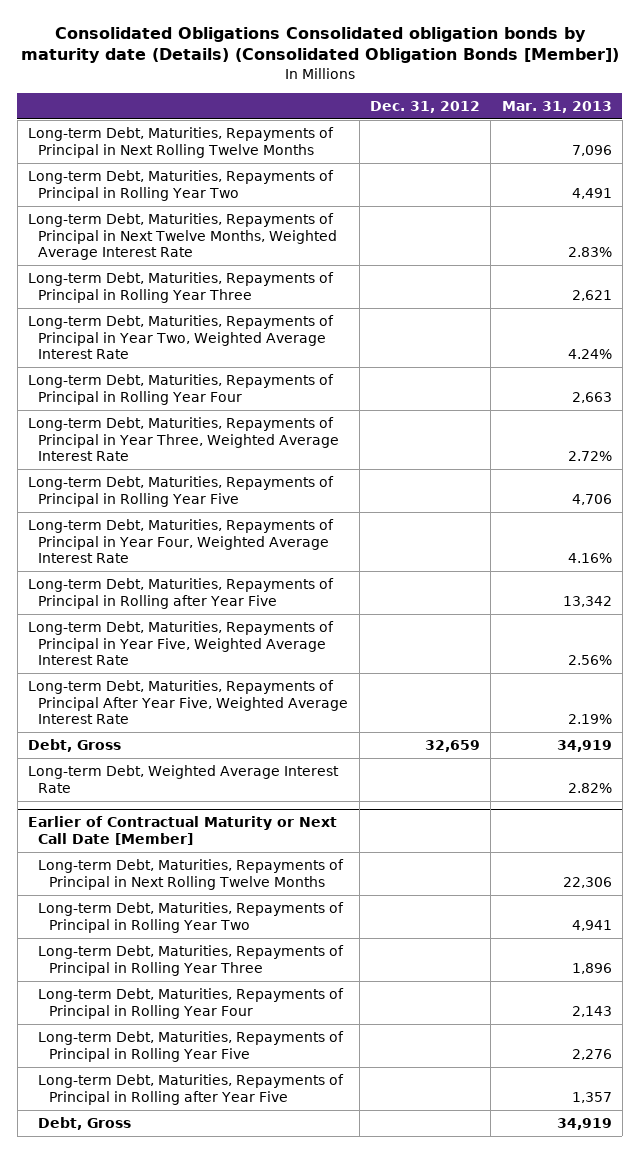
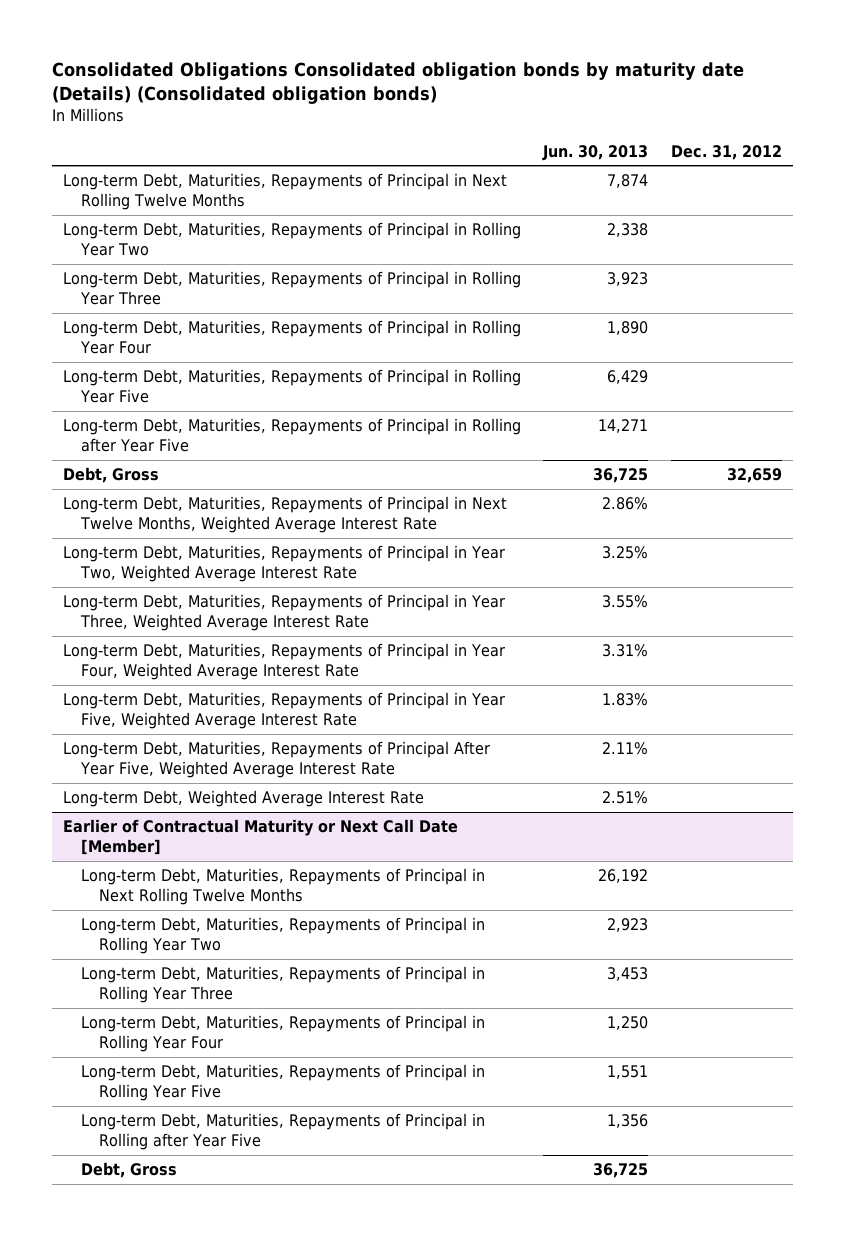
- Consolidated Obligations Consolidated obligation bonds by maturity date (Details) (Consolidated Obligation Bonds [Member])
+ Consolidated Obligations Consolidated obligation bonds by maturity date (Details) (Consolidated obligation bonds)
- | Dec. 31, 2012 | Mar. 31, 2013
+ | Jun. 30, 2013 | Dec. 31, 2012
moved up: Debt, Gross | 36,725 | 32,659
moved down: Long-term Debt, Maturities, Repayments of Principal in Next Twelve Months, Weighted Average Interest Rate | 2.86% |
moved down: Long-term Debt, Maturities, Repayments of Principal in Year Two, Weighted Average Interest Rate | 3.25% |
moved down: Long-term Debt, Maturities, Repayments of Principal in Year Three, Weighted Average Interest Rate | 3.55% |
moved down: Long-term Debt, Maturities, Repayments of Principal in Year Four, Weighted Average Interest Rate | 3.31% |

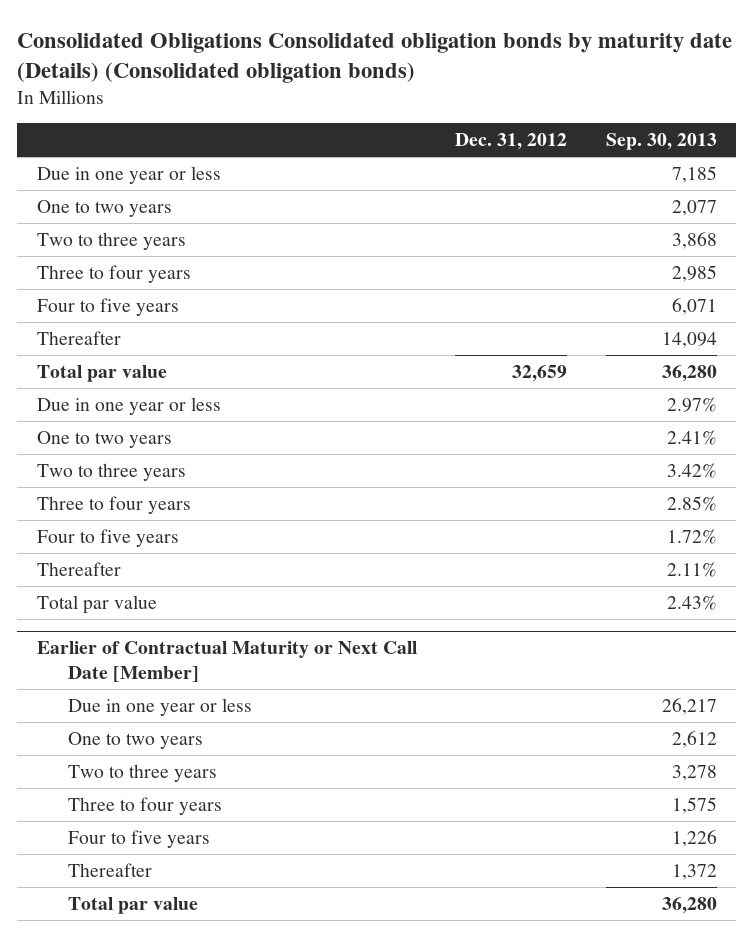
- | Jun. 30, 2013 | Dec. 31, 2012
+ | Dec. 31, 2012 | Sep. 30, 2013
- Long-term Debt, Maturities, Repayments of Principal in Next Rolling Twelve Months | 7,874 |
- Long-term Debt, Maturities, Repayments of Principal in Rolling Year Two | 2,338 |
- Long-term Debt, Maturities, Repayments of Principal in Rolling Year Three | 3,923 |
- Long-term Debt, Maturities, Repayments of Principal in Rolling Year Four | 1,890 |
- Long-term Debt, Maturities, Repayments of Principal in Rolling Year Five | 6,429 |
- Long-term Debt, Maturities, Repayments of Principal in Rolling after Year Five | 14,271 |
- Debt, Gross | 36,725 | 32,659
- Long-term Debt, Maturities, Repayments of Principal in Next Twelve Months, Weighted Average Interest Rate | 2.86% |
- Long-term Debt, Maturities, Repayments of Principal in Year Two, Weighted Average Interest Rate | 3.25% |
- Long-term Debt, Maturities, Repayments of Principal in Year Three, Weighted Average Interest Rate | 3.55% |
- Long-term Debt, Maturities, Repayments of Principal in Year Four, Weighted Average Interest Rate | 3.31% |
- Long-term Debt, Maturities, Repayments of Principal in Year Five, Weighted Average Interest Rate | 1.83% |
- Long-term Debt, Maturities, Repayments of Principal After Year Five, Weighted Average Interest Rate | 2.11% |
- Long-term Debt, Weighted Average Interest Rate | 2.51% |
+ Due in one year or less | | 7,185
+ One to two years | | 2,077
+ Two to three years | | 3,868
+ Three to four years | | 2,985
+ Four to five years | | 6,071
+ Thereafter | | 14,094
+ Total par value | 32,659 | 36,280
+ Due in one year or less | | 2.97%
+ One to two years | | 2.41%
+ Two to three years | | 3.42%
+ Three to four years | | 2.85%
+ Four to five years | | 1.72%
+ Thereafter | | 2.11%
+ Total par value | | 2.43%
@ Earlier of Contractual Maturity or Next Call Date [Member]
- Long-term Debt, Maturities, Repayments of Principal in Next Rolling Twelve Months | 26,192 |
- Long-term Debt, Maturities, Repayments of Principal in Rolling Year Two | 2,923 |
- Long-term Debt, Maturities, Repayments of Principal in Rolling Year Three | 3,453 |
- Long-term Debt, Maturities, Repayments of Principal in Rolling Year Four | 1,250 |
- Long-term Debt, Maturities, Repayments of Principal in Rolling Year Five | 1,551 |
- Long-term Debt, Maturities, Repayments of Principal in Rolling after Year Five | 1,356 |
- Debt, Gross | 36,725 |
+ Due in one year or less | | 26,217
+ One to two years | | 2,612
+ Two to three years | | 3,278
+ Three to four years | | 1,575
+ Four to five years | | 1,226
+ Thereafter | | 1,372
+ Total par value | | 36,280

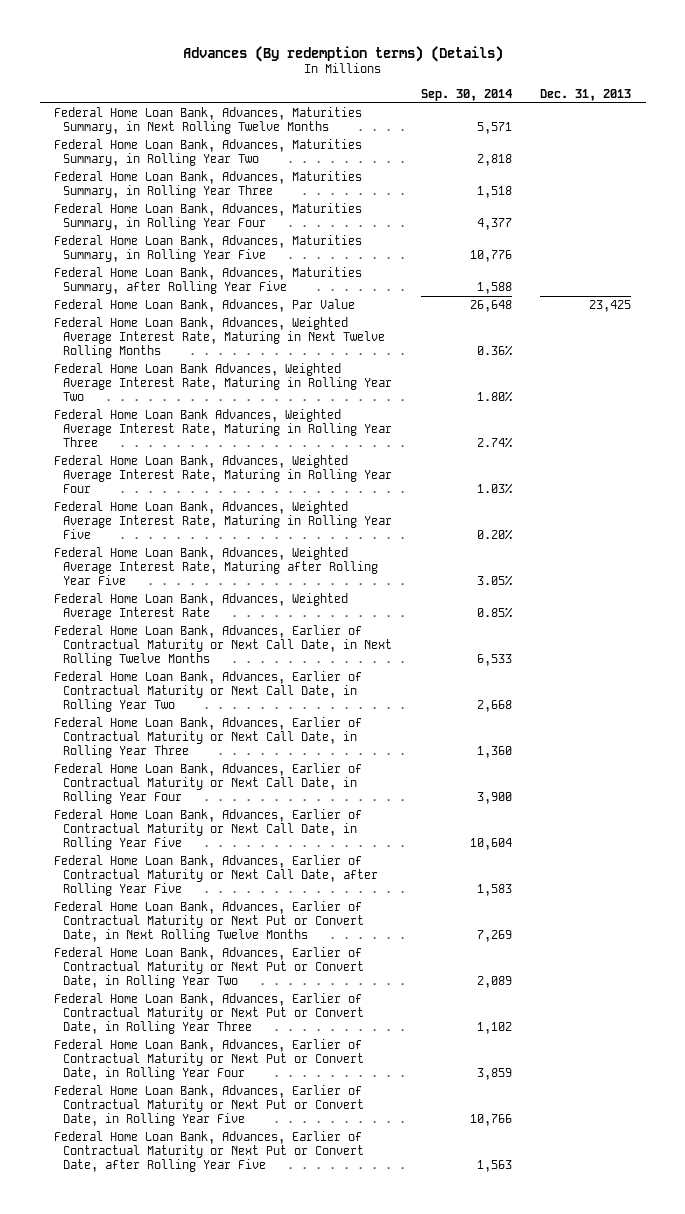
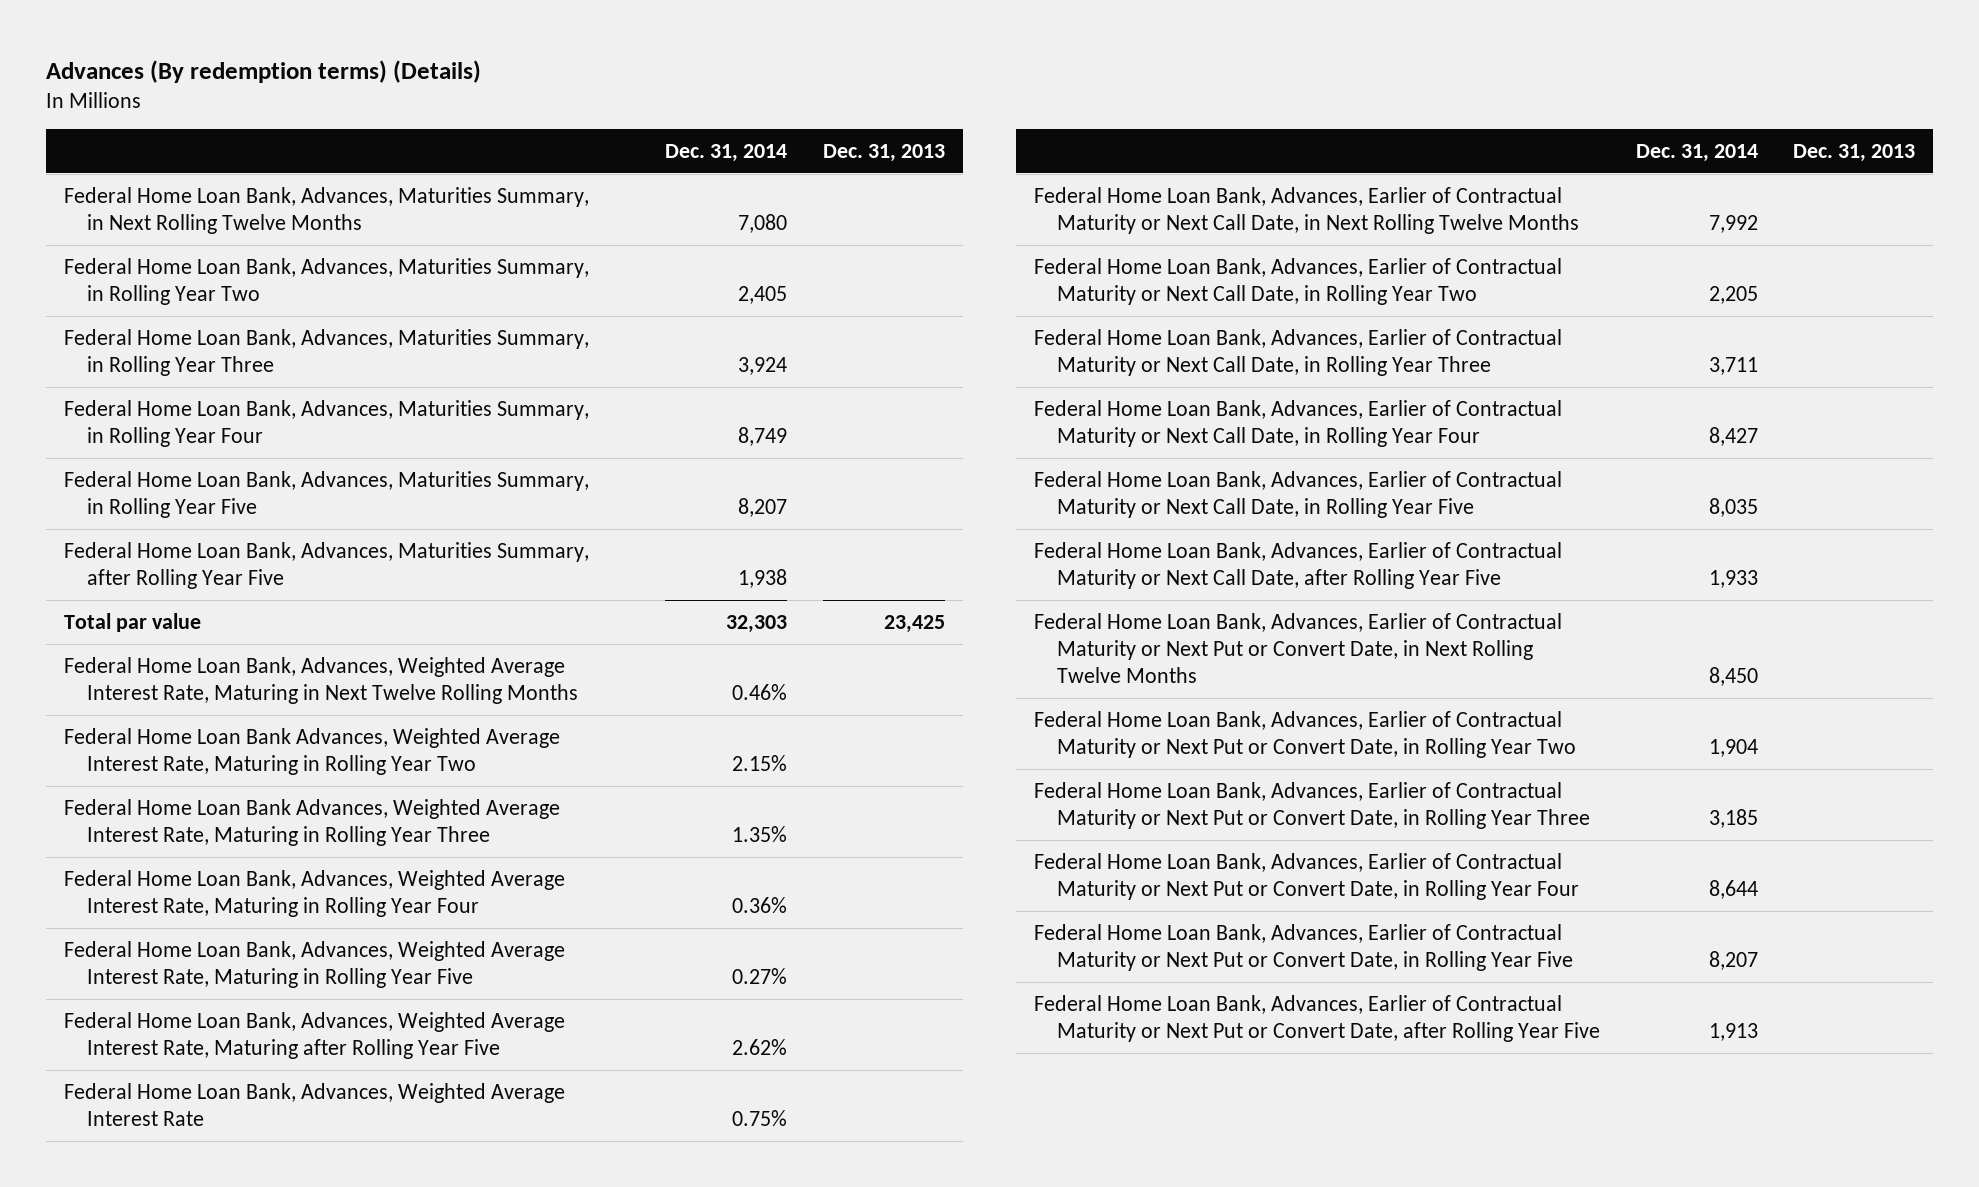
- | Sep. 30, 2014 | Dec. 31, 2013
+ | Dec. 31, 2014 | Dec. 31, 2013
- Federal Home Loan Bank, Advances, Par Value | 26,648 | 23,425
+ Total par value | 32,303 | 23,425

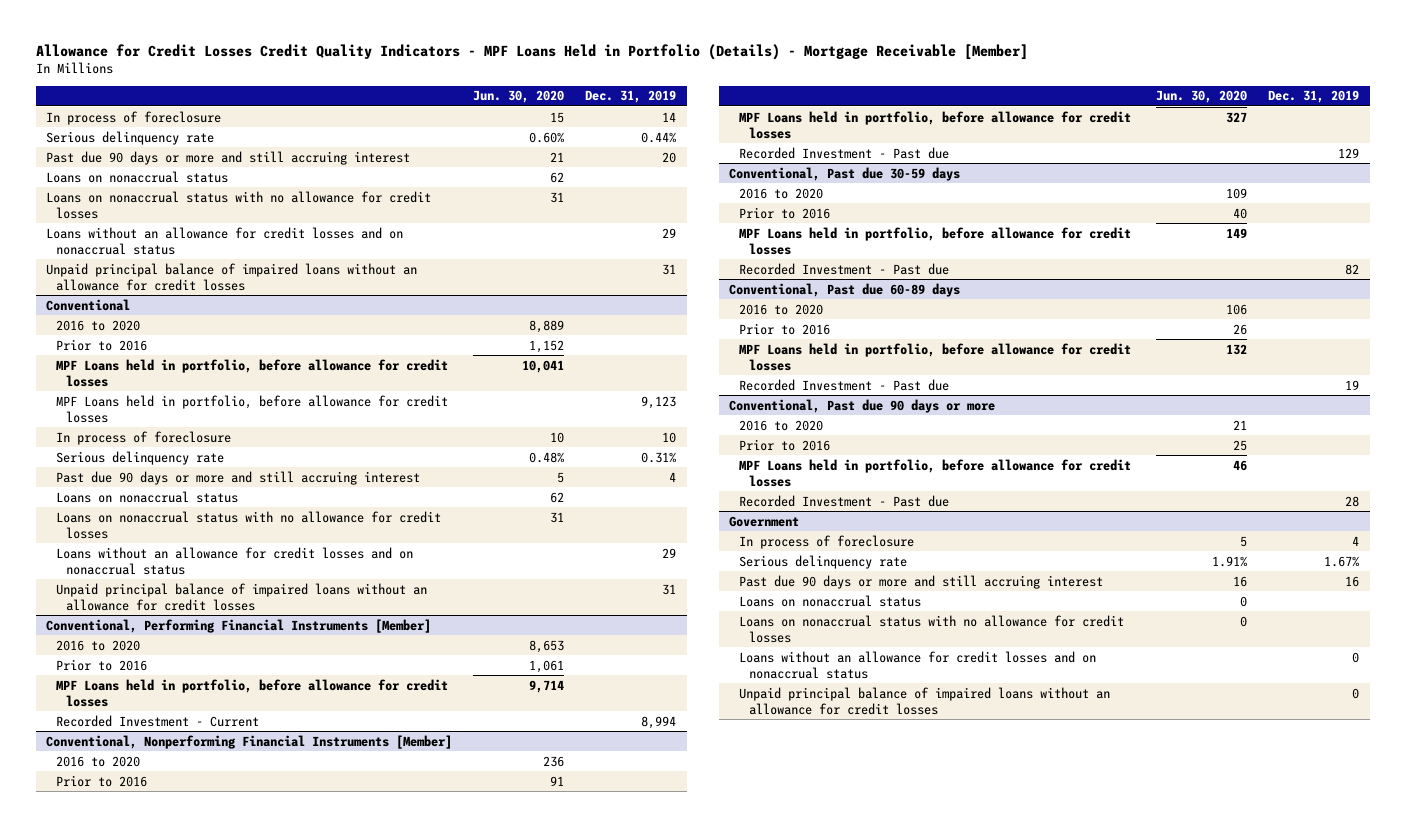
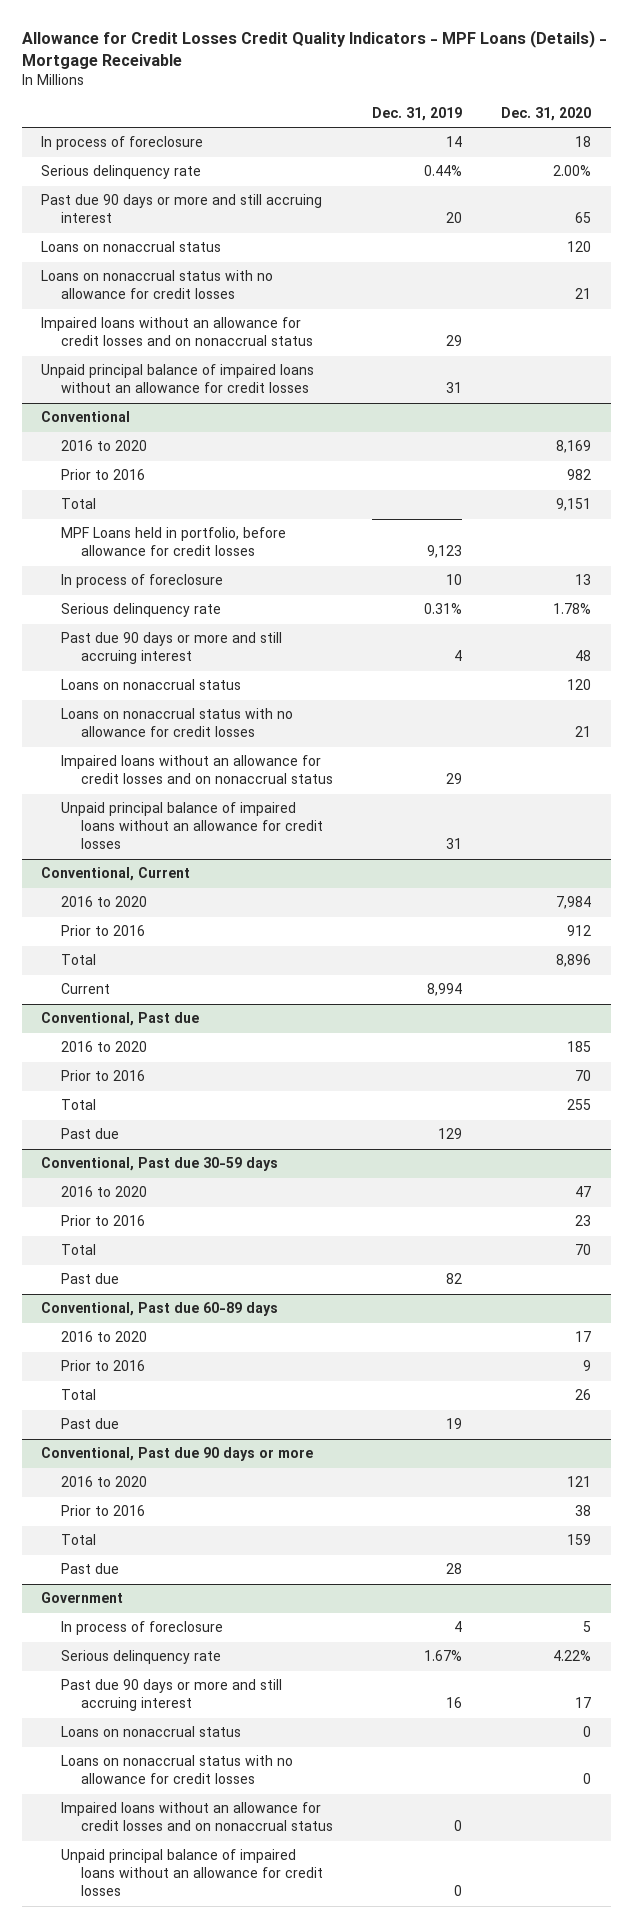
- Allowance for Credit Losses Credit Quality Indicators - MPF Loans Held in Portfolio (Details) - Mortgage Receivable [Member]
+ Allowance for Credit Losses Credit Quality Indicators - MPF Loans (Details) - Mortgage Receivable
- | Jun. 30, 2020 | Dec. 31, 2019
+ | Dec. 31, 2019 | Dec. 31, 2020
- Loans without an allowance for credit losses and on nonaccrual status | | 29
+ Impaired loans without an allowance for credit losses and on nonaccrual status | 29 |
@ Conventional
- MPF Loans held in portfolio, before allowance for credit losses | 10,041 |
+ Total | | 9,151
- Loans without an allowance for credit losses and on nonaccrual status | | 29
+ Impaired loans without an allowance for credit losses and on nonaccrual status | 29 |
- Conventional, Performing Financial Instruments [Member]
- 2016 to 2020 | 8,653 |
- Prior to 2016 | 1,061 |
- MPF Loans held in portfolio, before allowance for credit losses | 9,714 |
- Recorded Investment - Current | | 8,994
- Conventional, Nonperforming Financial Instruments [Member]
- 2016 to 2020 | 236 |
- Prior to 2016 | 91 |
- MPF Loans held in portfolio, before allowance for credit losses | 327 |
- Recorded Investment - Past due | | 129
+ Conventional, Current
+ 2016 to 2020 | | 7,984
+ Prior to 2016 | | 912
+ Total | | 8,896
+ Current | 8,994 |
+ Conventional, Past due
+ 2016 to 2020 | | 185
+ Prior to 2016 | | 70
+ Total | | 255
+ Past due | 129 |
@ Conventional, Past due 30-59 days
- MPF Loans held in portfolio, before allowance for credit losses | 149 |
- Recorded Investment - Past due | | 82
+ Total | | 70
+ Past due | 82 |
@ Conventional, Past due 60-89 days
- MPF Loans held in portfolio, before allowance for credit losses | 132 |
- Recorded Investment - Past due | | 19
+ Total | | 26
+ Past due | 19 |
@ Conventional, Past due 90 days or more
- MPF Loans held in portfolio, before allowance for credit losses | 46 |
- Recorded Investment - Past due | | 28
+ Total | | 159
+ Past due | 28 |
@ Government
- Loans without an allowance for credit losses and on nonaccrual status | | 0
+ Impaired loans without an allowance for credit losses and on nonaccrual status | 0 |

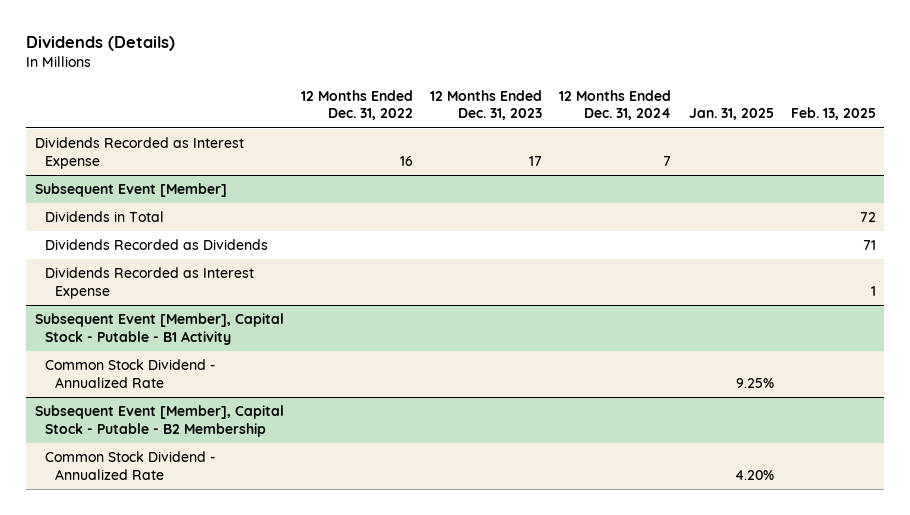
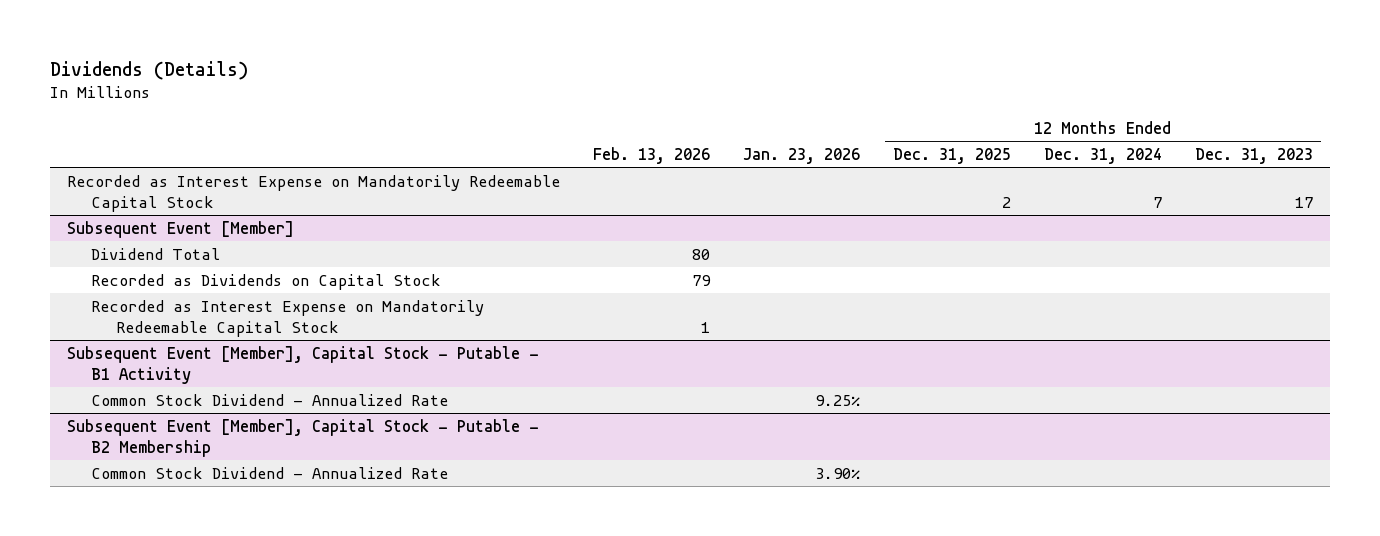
- | 12 Months Ended Dec. 31, 2022 | 12 Months Ended Dec. 31, 2023 | 12 Months Ended Dec. 31, 2024 | Jan. 31, 2025 | Feb. 13, 2025
+ | Feb. 13, 2026 | Jan. 23, 2026 | 12 Months Ended Dec. 31, 2025 | 12 Months Ended Dec. 31, 2024 | 12 Months Ended Dec. 31, 2023
- Dividends Recorded as Interest Expense | 16 | 17 | 7 | |
+ Recorded as Interest Expense on Mandatorily Redeemable Capital Stock | | | 2 | 7 | 17
@ Subsequent Event [Member]
- Dividends in Total | | | | | 72
- Dividends Recorded as Dividends | | | | | 71
- Dividends Recorded as Interest Expense | | | | | 1
+ Dividend Total | 80 | | | |
+ Recorded as Dividends on Capital Stock | 79 | | | |
+ Recorded as Interest Expense on Mandatorily Redeemable Capital Stock | 1 | | | |

